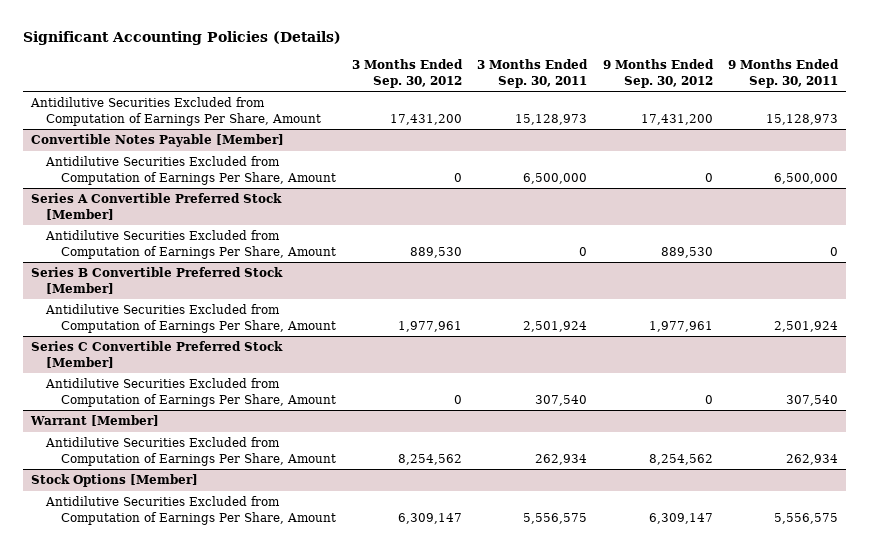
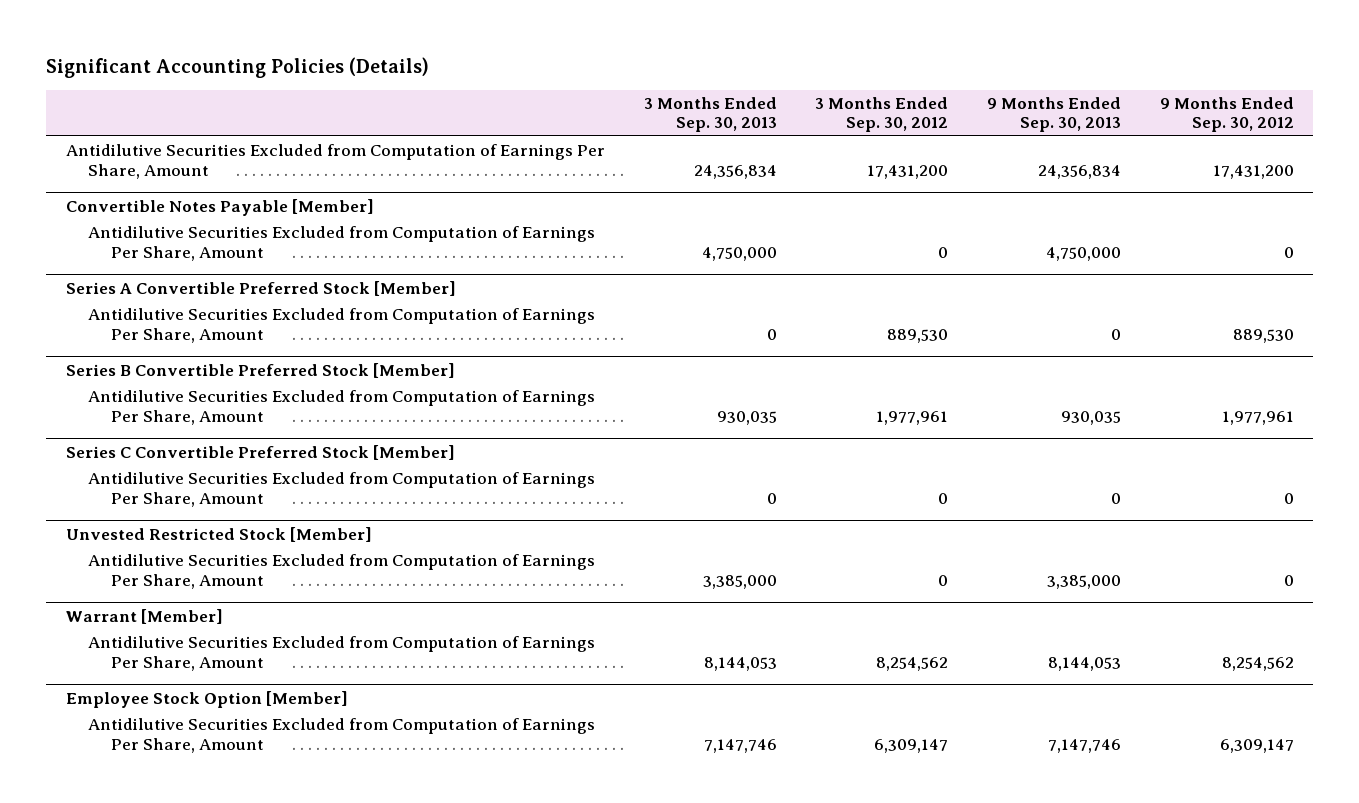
- | 3 Months Ended Sep. 30, 2012 | 3 Months Ended Sep. 30, 2011 | 9 Months Ended Sep. 30, 2012 | 9 Months Ended Sep. 30, 2011
+ | 3 Months Ended Sep. 30, 2013 | 3 Months Ended Sep. 30, 2012 | 9 Months Ended Sep. 30, 2013 | 9 Months Ended Sep. 30, 2012
+ Unvested Restricted Stock [Member]
+ Antidilutive Securities Excluded from Computation of Earnings Per Share, Amount | 3,385,000 | 0 | 3,385,000 | 0
- Stock Options [Member]
+ Employee Stock Option [Member]

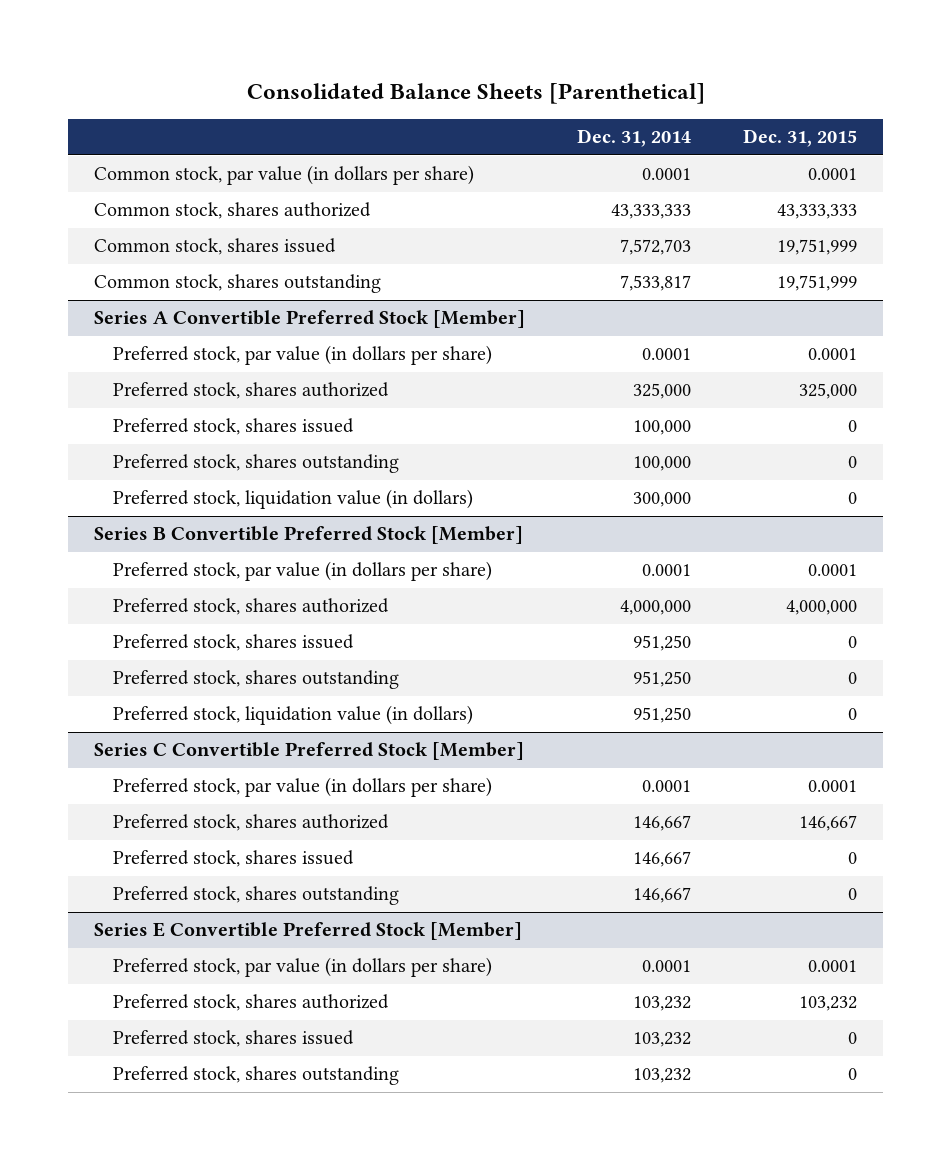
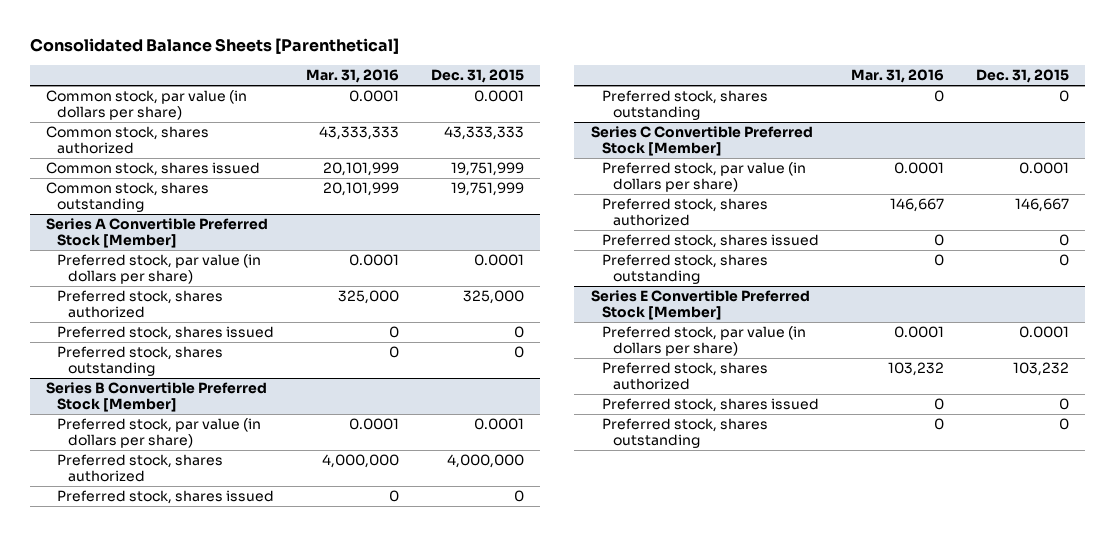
- | Dec. 31, 2014 | Dec. 31, 2015
+ | Mar. 31, 2016 | Dec. 31, 2015
@ Series A Convertible Preferred Stock [Member]
- Preferred stock, liquidation value (in dollars) | 300,000 | 0
@ Series B Convertible Preferred Stock [Member]
- Preferred stock, liquidation value (in dollars) | 951,250 | 0

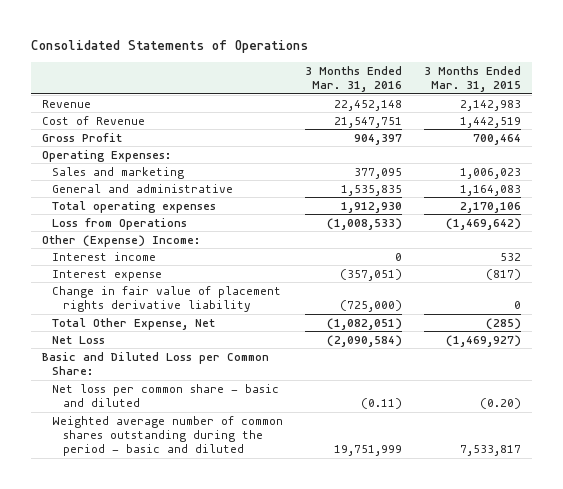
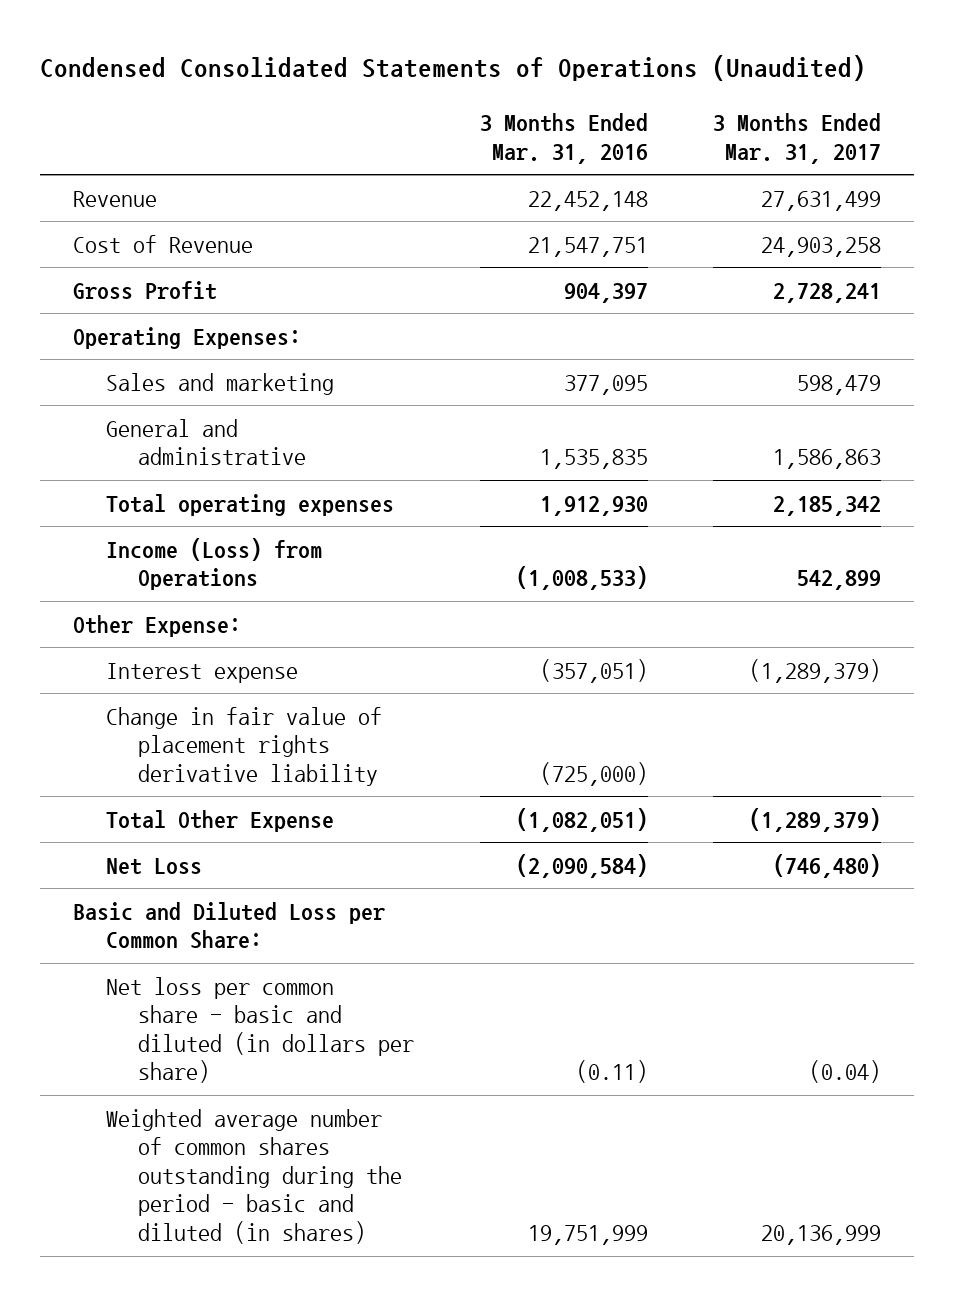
- Consolidated Statements of Operations
+ Condensed Consolidated Statements of Operations (Unaudited)
- | 3 Months Ended Mar. 31, 2016 | 3 Months Ended Mar. 31, 2015
+ | 3 Months Ended Mar. 31, 2016 | 3 Months Ended Mar. 31, 2017
- Loss from Operations | (1,008,533) | (1,469,642)
- Other (Expense) Income:
- Interest income | 0 | 532
+ Income (Loss) from Operations | (1,008,533) | 542,899
+ Other Expense:
- Total Other Expense, Net | (1,082,051) | (285)
+ Total Other Expense | (1,082,051) | (1,289,379)
- Net loss per common share - basic and diluted | (0.11) | (0.20)
- Weighted average number of common shares outstanding during the period - basic and diluted | 19,751,999 | 7,533,817
+ Net loss per common share - basic and diluted (in dollars per share) | (0.11) | (0.04)
+ Weighted average number of common shares outstanding during the period - basic and diluted (in shares) | 19,751,999 | 20,136,999

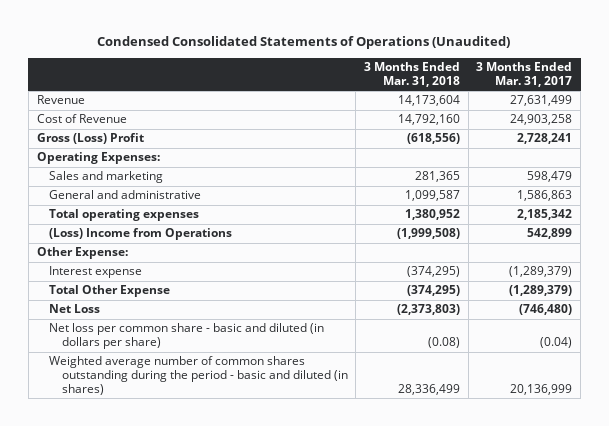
- | 3 Months Ended Mar. 31, 2016 | 3 Months Ended Mar. 31, 2017
+ | 3 Months Ended Mar. 31, 2018 | 3 Months Ended Mar. 31, 2017
- Gross Profit | 904,397 | 2,728,241
+ Gross (Loss) Profit | (618,556) | 2,728,241
- Income (Loss) from Operations | (1,008,533) | 542,899
+ (Loss) Income from Operations | (1,999,508) | 542,899
- Change in fair value of placement rights derivative liability | (725,000) |
- Basic and Diluted Loss per Common Share:

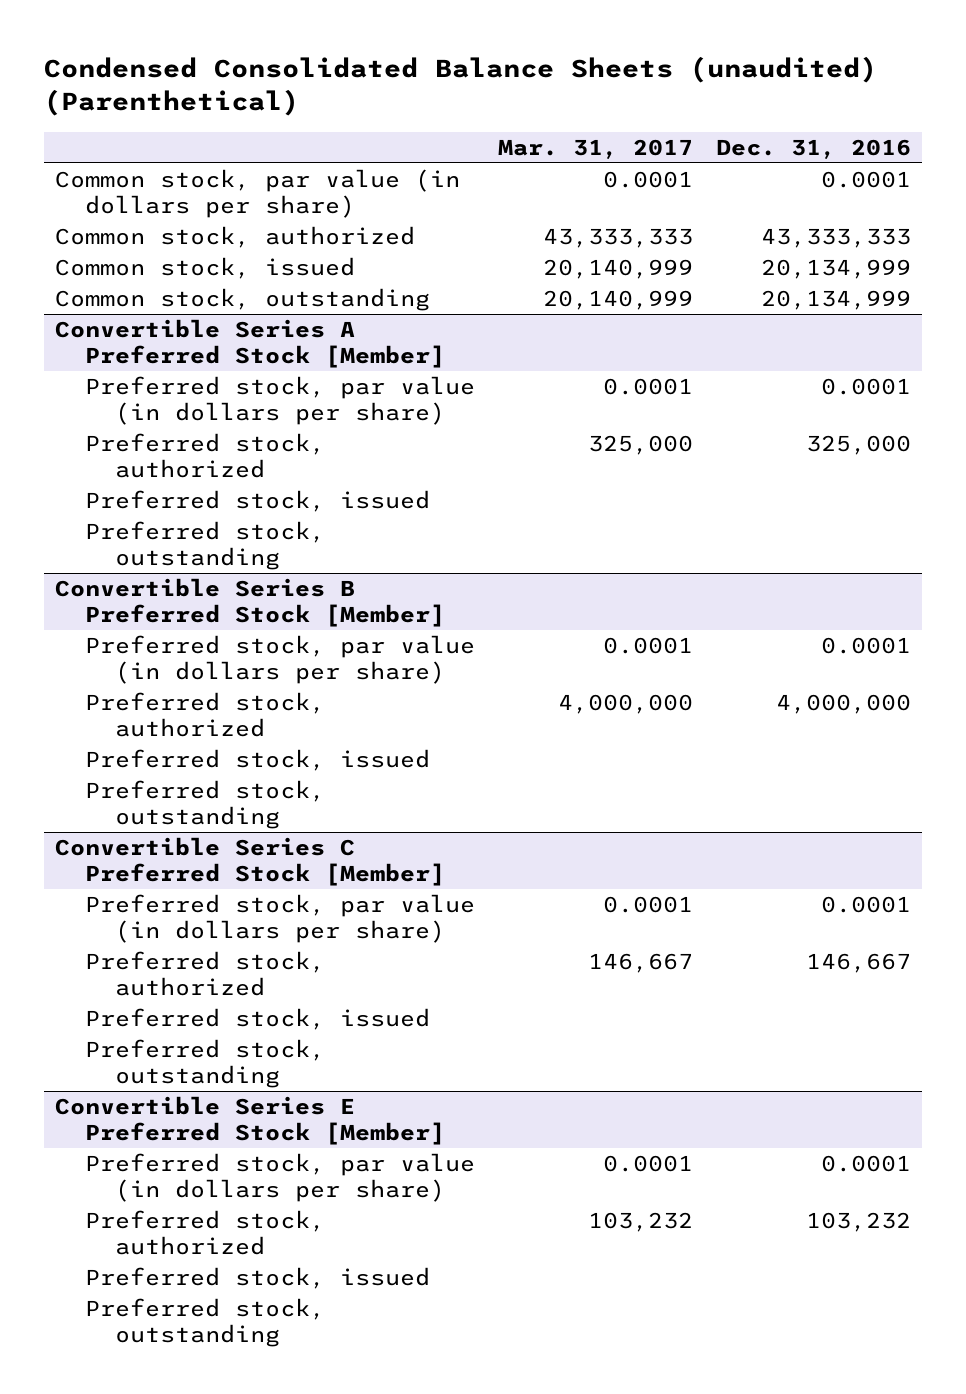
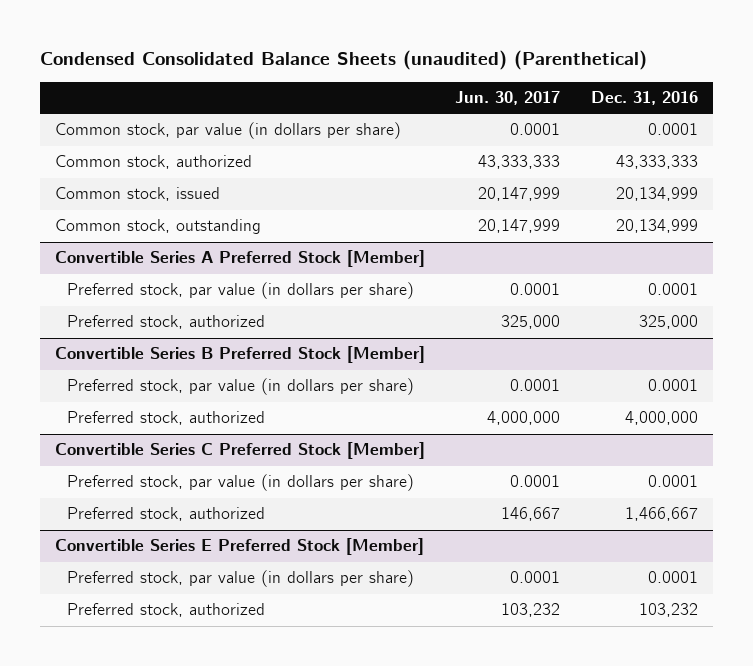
- | Mar. 31, 2017 | Dec. 31, 2016
+ | Jun. 30, 2017 | Dec. 31, 2016
@ Convertible Series A Preferred Stock [Member]
- Preferred stock, issued
- Preferred stock, outstanding
@ Convertible Series B Preferred Stock [Member]
- Preferred stock, issued
- Preferred stock, outstanding
@ Convertible Series C Preferred Stock [Member]
- Preferred stock, authorized | 146,667 | 146,667
- Preferred stock, issued
- Preferred stock, outstanding
+ Preferred stock, authorized | 146,667 | 1,466,667
@ Convertible Series E Preferred Stock [Member]
- Preferred stock, issued
- Preferred stock, outstanding

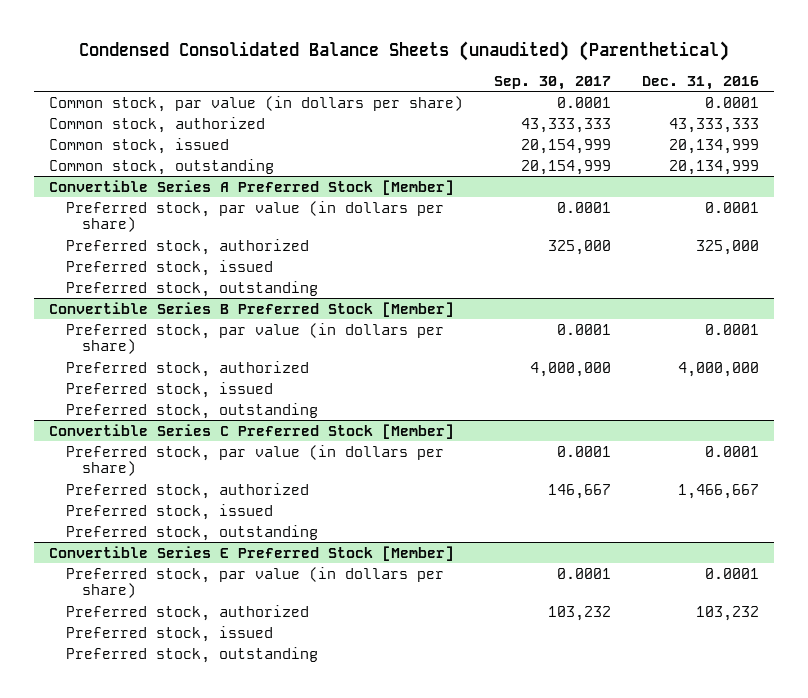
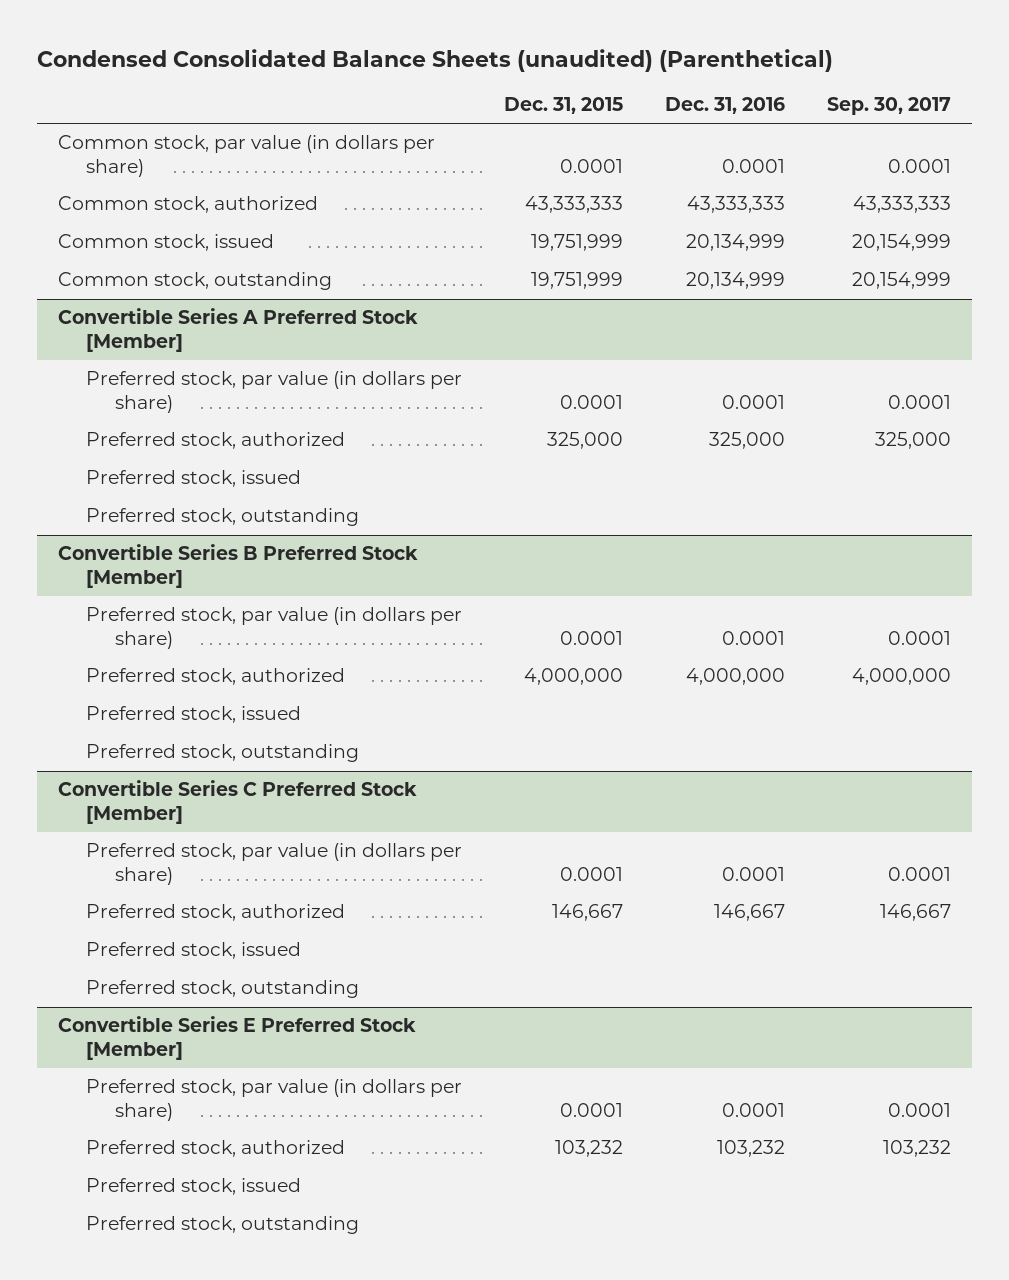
- | Sep. 30, 2017 | Dec. 31, 2016
+ | Dec. 31, 2015 | Dec. 31, 2016 | Sep. 30, 2017
@ Convertible Series C Preferred Stock [Member]
- Preferred stock, authorized | 146,667 | 1,466,667
+ Preferred stock, authorized | 146,667 | 146,667 | 146,667

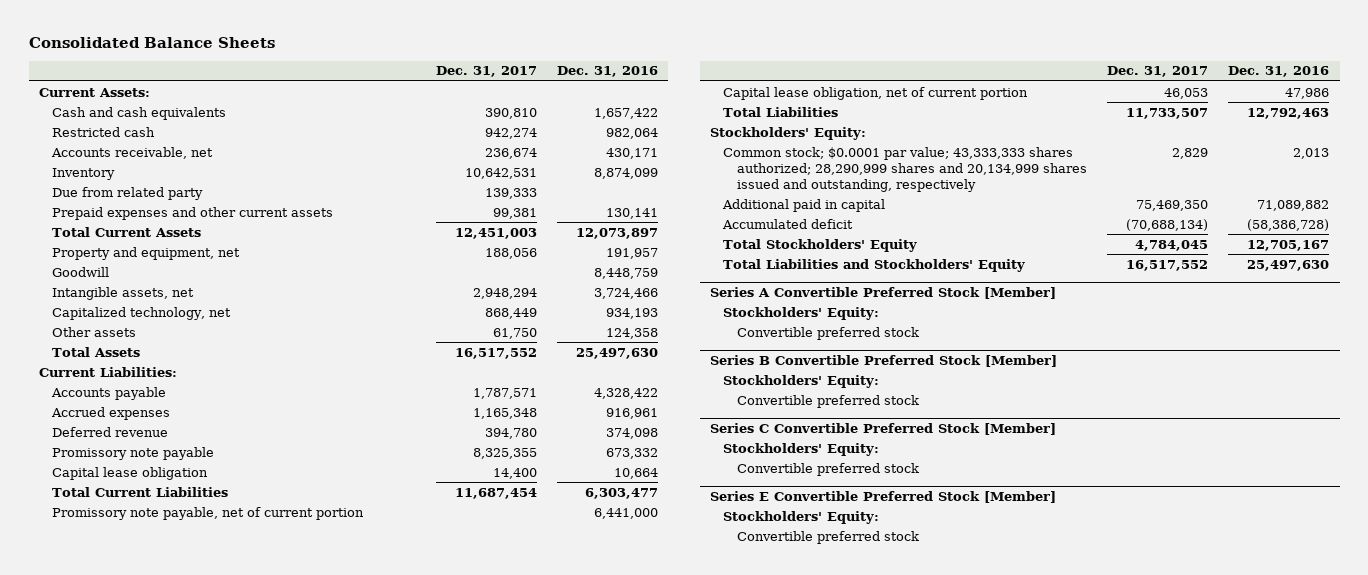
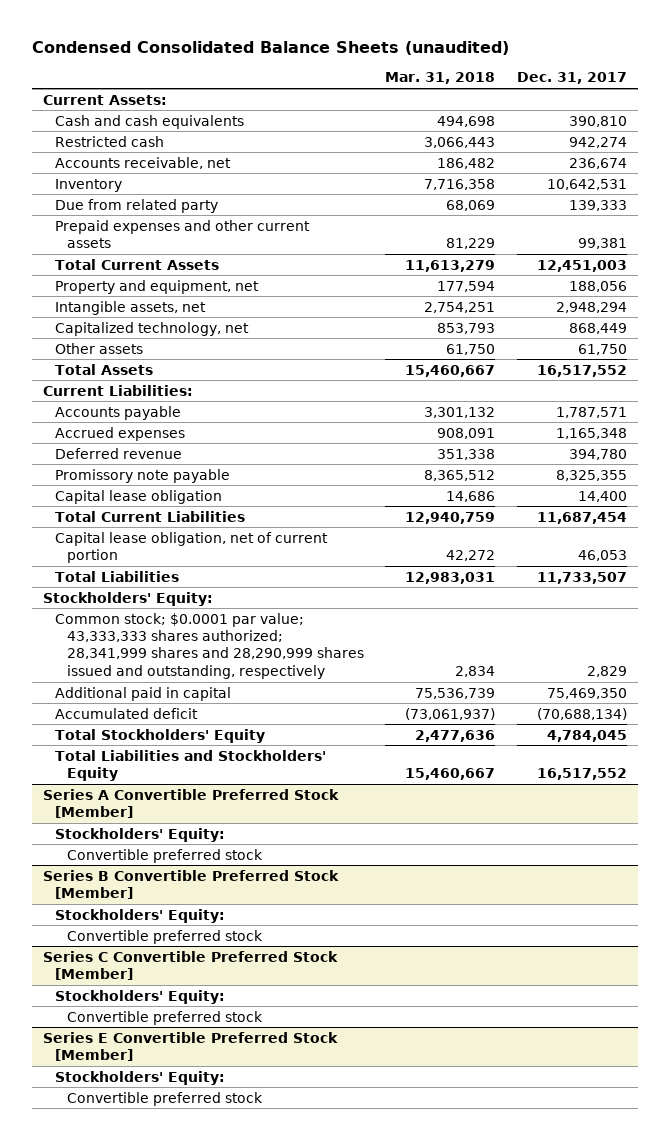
- Consolidated Balance Sheets
+ Condensed Consolidated Balance Sheets (unaudited)
- | Dec. 31, 2017 | Dec. 31, 2016
+ | Mar. 31, 2018 | Dec. 31, 2017
- Goodwill | | 8,448,759
- Promissory note payable, net of current portion | | 6,441,000
- Common stock; $0.0001 par value; 43,333,333 shares authorized; 28,290,999 shares and 20,134,999 shares issued and outstanding, respectively | 2,829 | 2,013
+ Common stock; $0.0001 par value; 43,333,333 shares authorized; 28,341,999 shares and 28,290,999 shares issued and outstanding, respectively | 2,834 | 2,829

